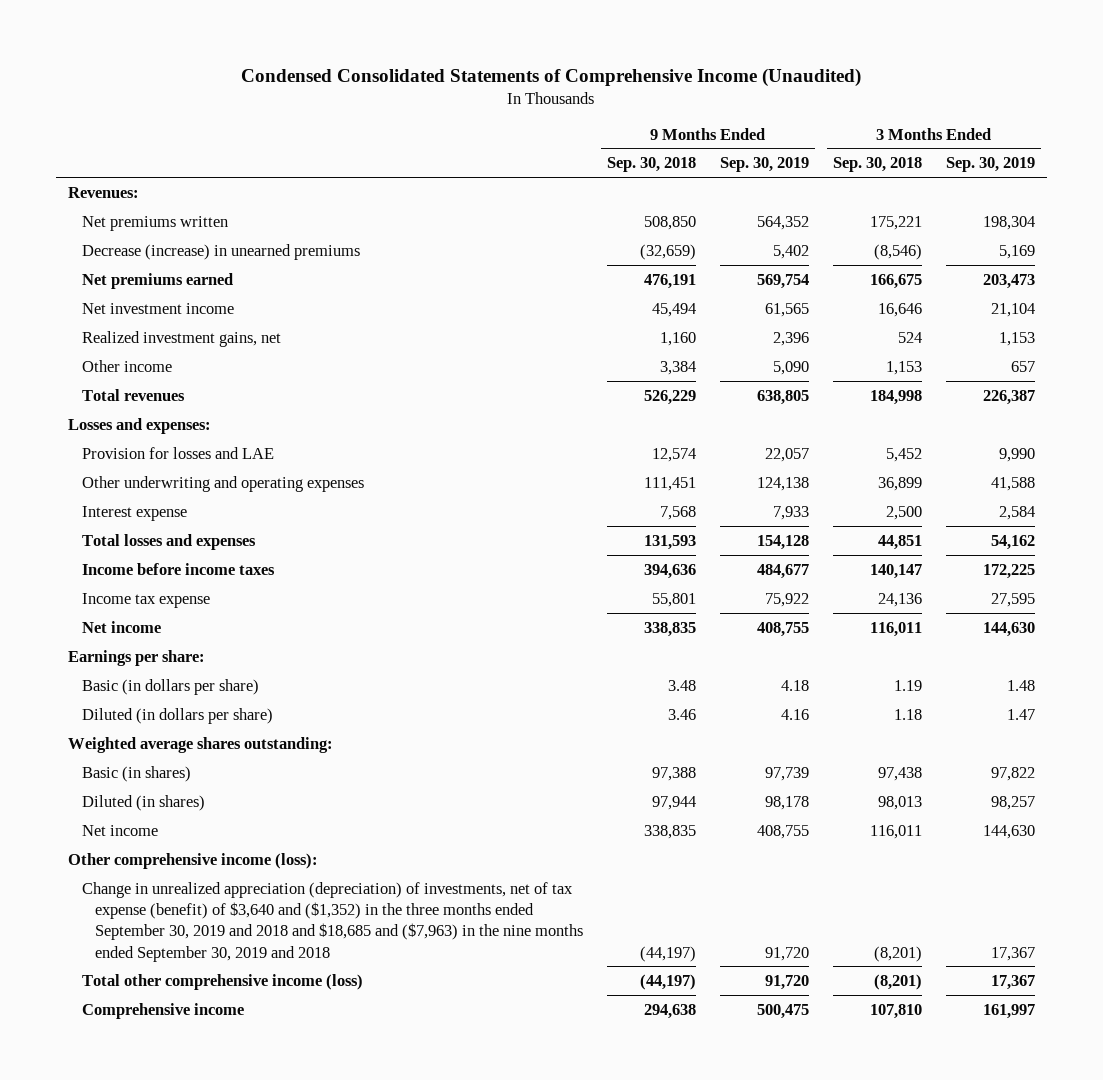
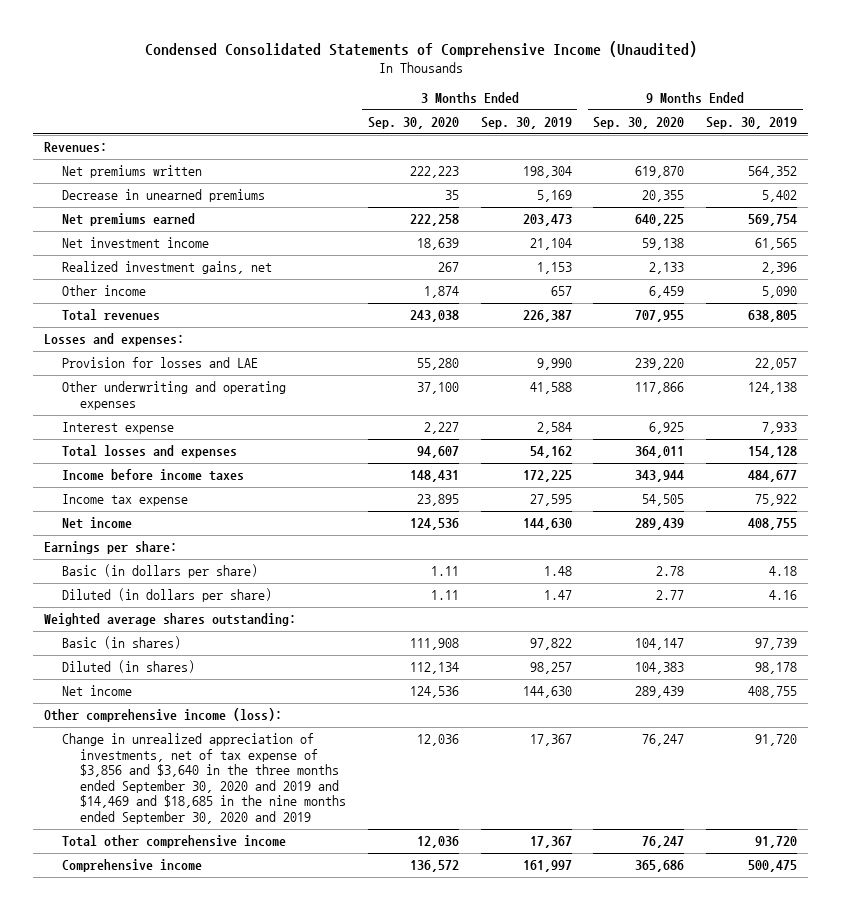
- | 9 Months Ended Sep. 30, 2018 | 9 Months Ended Sep. 30, 2019 | 3 Months Ended Sep. 30, 2018 | 3 Months Ended Sep. 30, 2019
+ | 3 Months Ended Sep. 30, 2020 | 3 Months Ended Sep. 30, 2019 | 9 Months Ended Sep. 30, 2020 | 9 Months Ended Sep. 30, 2019
- Decrease (increase) in unearned premiums | (32,659) | 5,402 | (8,546) | 5,169
+ Decrease in unearned premiums | 35 | 5,169 | 20,355 | 5,402
- Change in unrealized appreciation (depreciation) of investments, net of tax expense (benefit) of $3,640 and ($1,352) in the three months ended September 30, 2019 and 2018 and $18,685 and ($7,963) in the nine months ended September 30, 2019 and 2018 | (44,197) | 91,720 | (8,201) | 17,367
- Total other comprehensive income (loss) | (44,197) | 91,720 | (8,201) | 17,367
+ Change in unrealized appreciation of investments, net of tax expense of $3,856 and $3,640 in the three months ended September 30, 2020 and 2019 and $14,469 and $18,685 in the nine months ended September 30, 2020 and 2019 | 12,036 | 17,367 | 76,247 | 91,720
+ Total other comprehensive income | 12,036 | 17,367 | 76,247 | 91,720

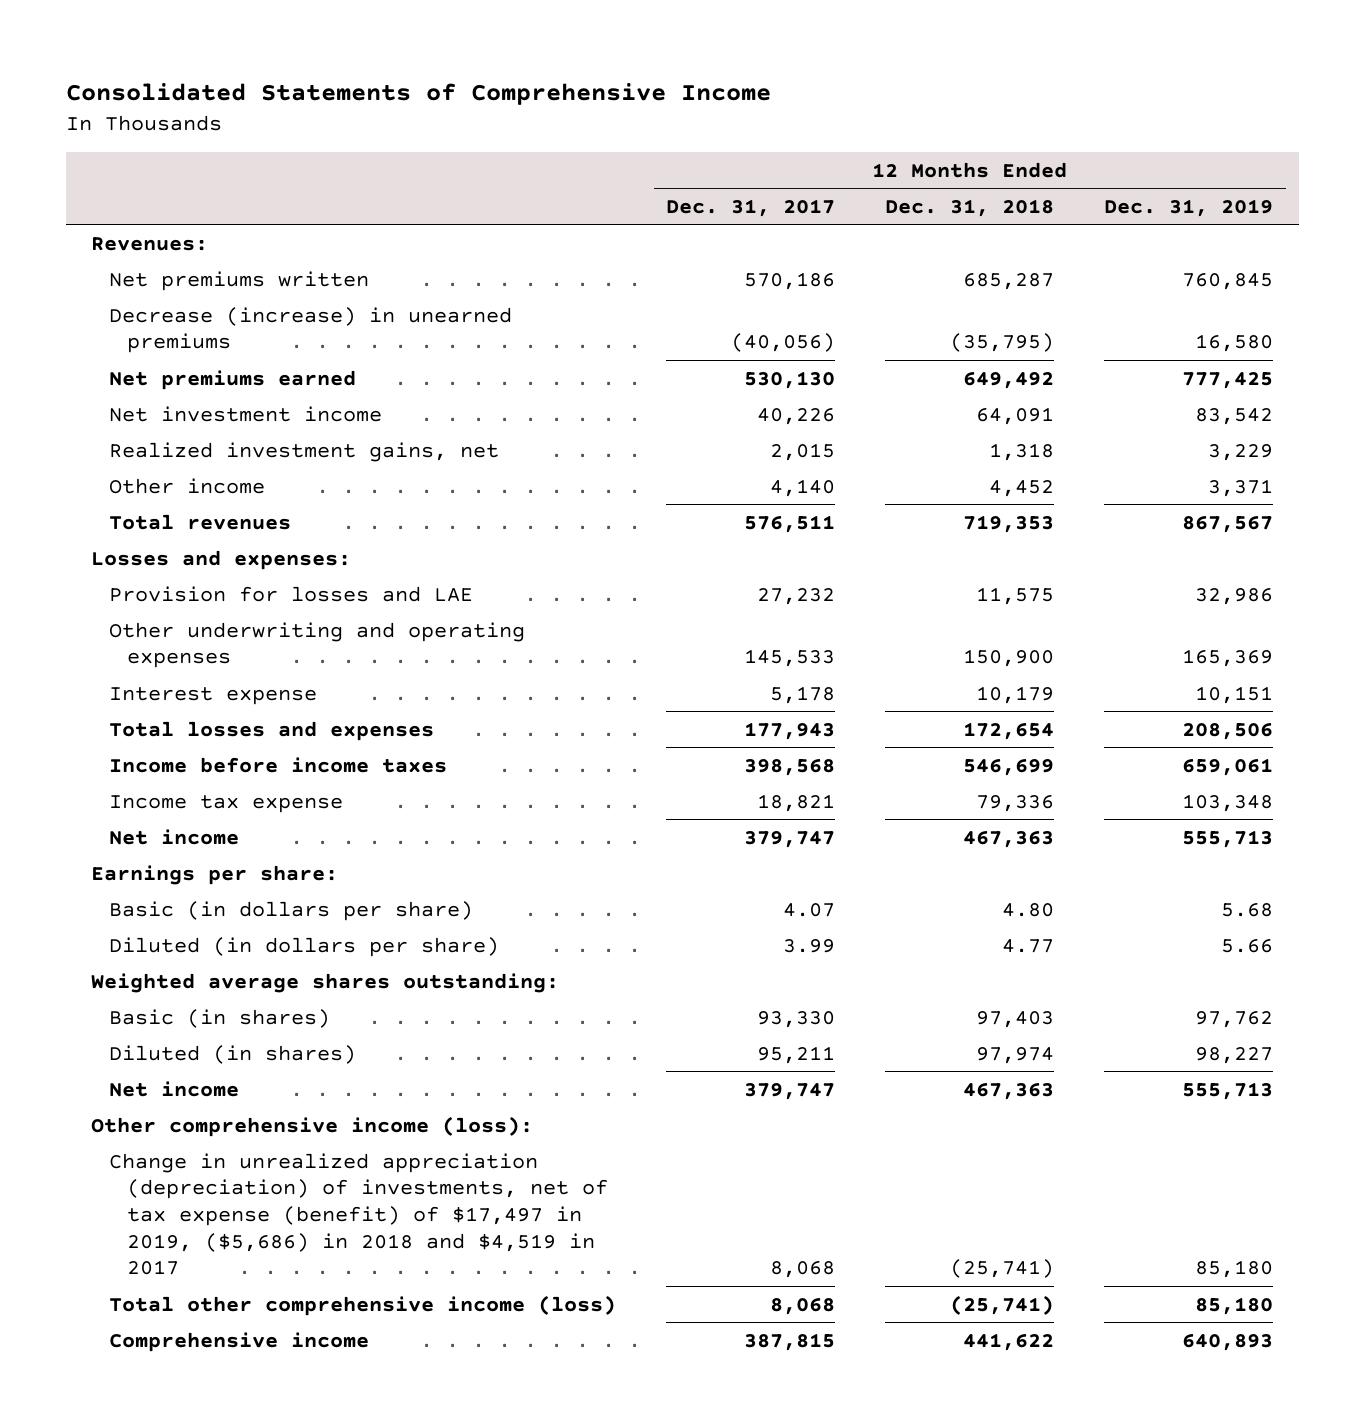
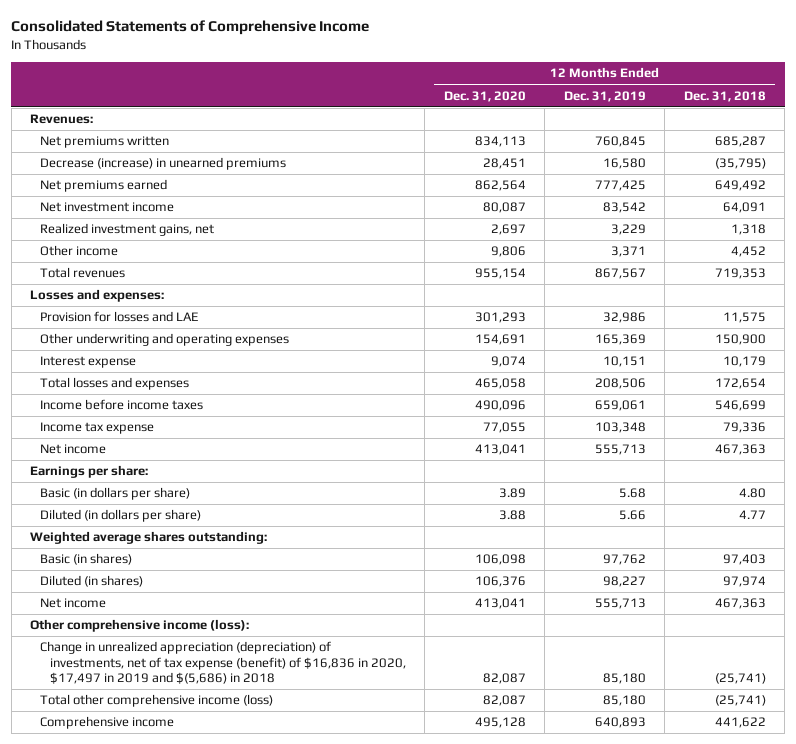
- | 12 Months Ended Dec. 31, 2017 | 12 Months Ended Dec. 31, 2018 | 12 Months Ended Dec. 31, 2019
+ | 12 Months Ended Dec. 31, 2020 | 12 Months Ended Dec. 31, 2019 | 12 Months Ended Dec. 31, 2018
- Change in unrealized appreciation (depreciation) of investments, net of tax expense (benefit) of $17,497 in 2019, ($5,686) in 2018 and $4,519 in 2017 | 8,068 | (25,741) | 85,180
+ Change in unrealized appreciation (depreciation) of investments, net of tax expense (benefit) of $16,836 in 2020, $17,497 in 2019 and $(5,686) in 2018 | 82,087 | 85,180 | (25,741)

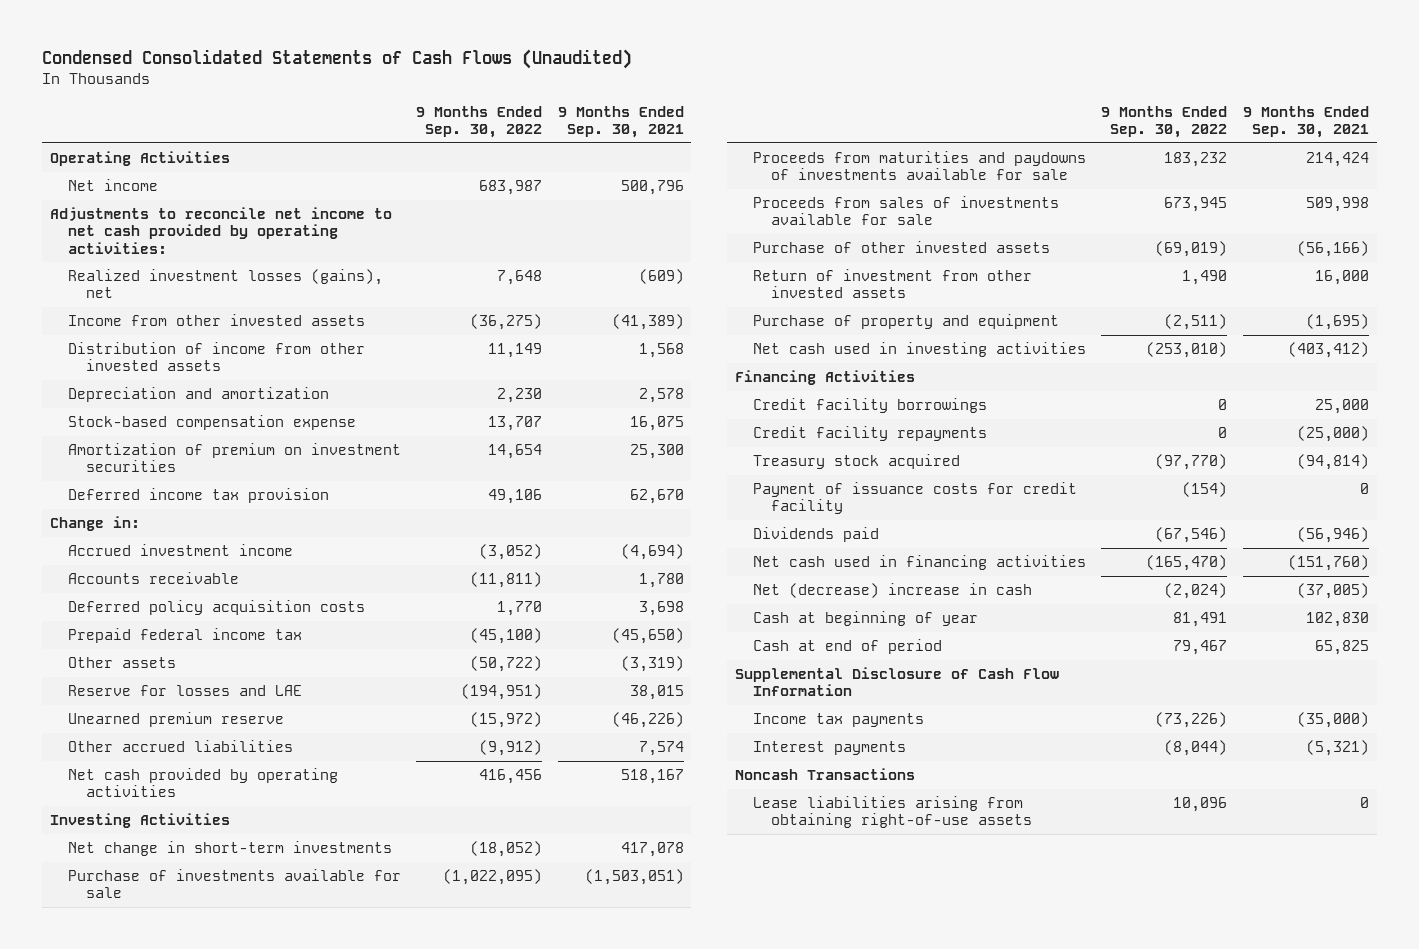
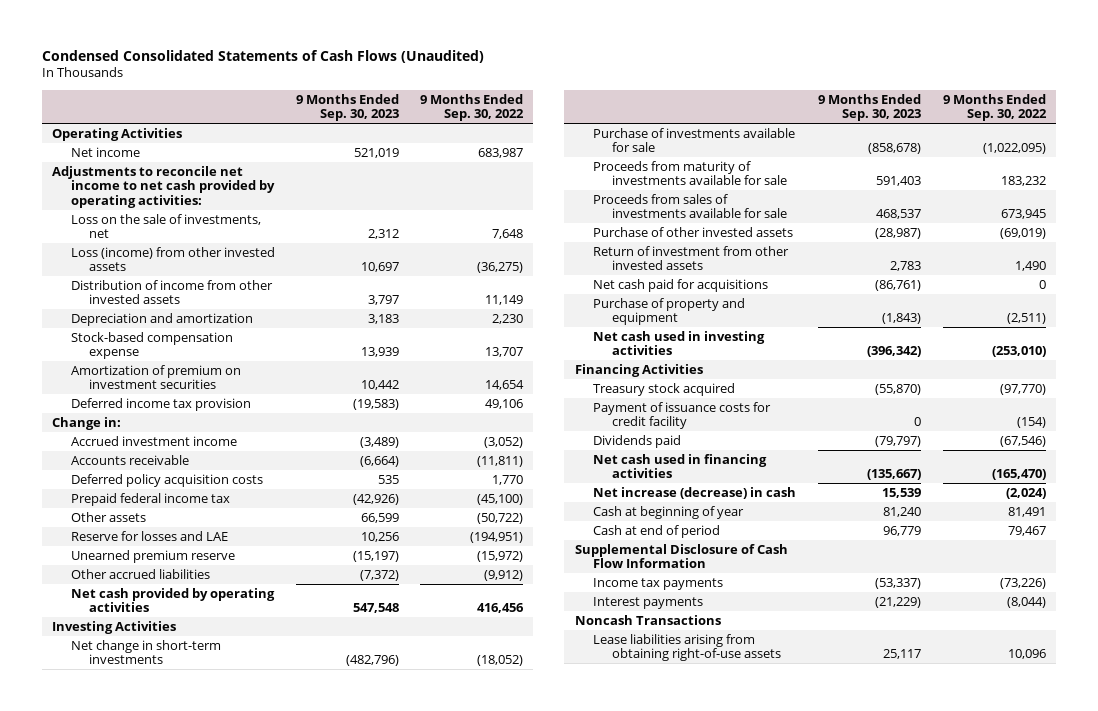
- | 9 Months Ended Sep. 30, 2022 | 9 Months Ended Sep. 30, 2021
+ | 9 Months Ended Sep. 30, 2023 | 9 Months Ended Sep. 30, 2022
- Realized investment losses (gains), net | 7,648 | (609)
- Income from other invested assets | (36,275) | (41,389)
+ Loss on the sale of investments, net | 2,312 | 7,648
+ Loss (income) from other invested assets | 10,697 | (36,275)
- Proceeds from maturities and paydowns of investments available for sale | 183,232 | 214,424
+ Proceeds from maturity of investments available for sale | 591,403 | 183,232
+ Net cash paid for acquisitions | (86,761) | 0
- Credit facility borrowings | 0 | 25,000
- Credit facility repayments | 0 | (25,000)
- Net (decrease) increase in cash | (2,024) | (37,005)
+ Net increase (decrease) in cash | 15,539 | (2,024)

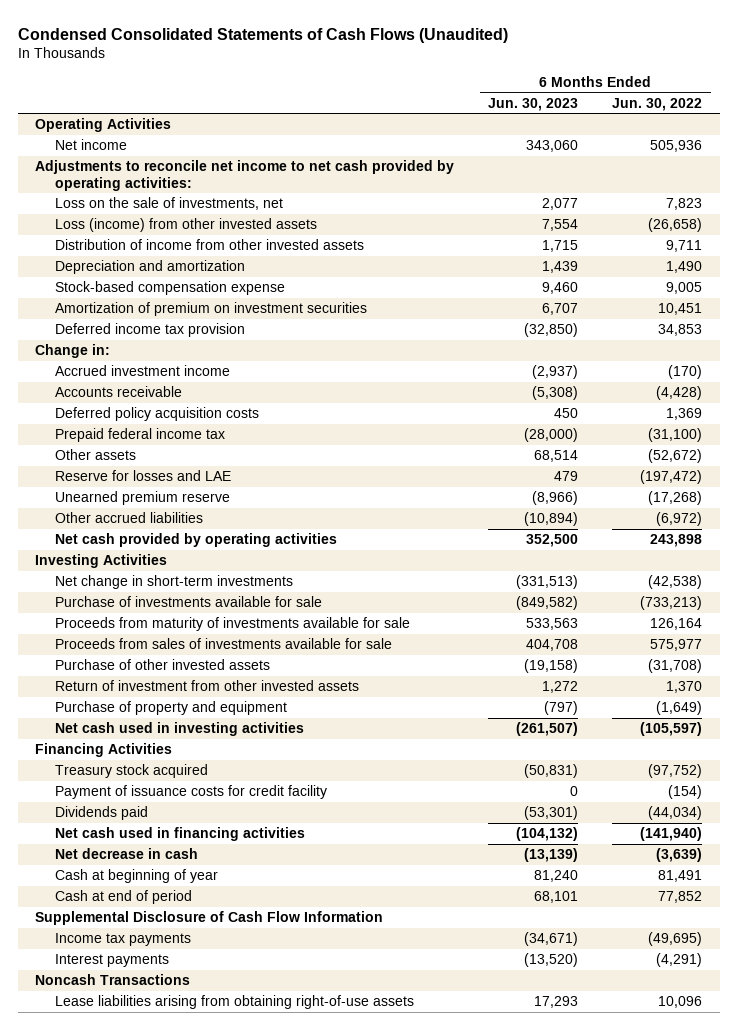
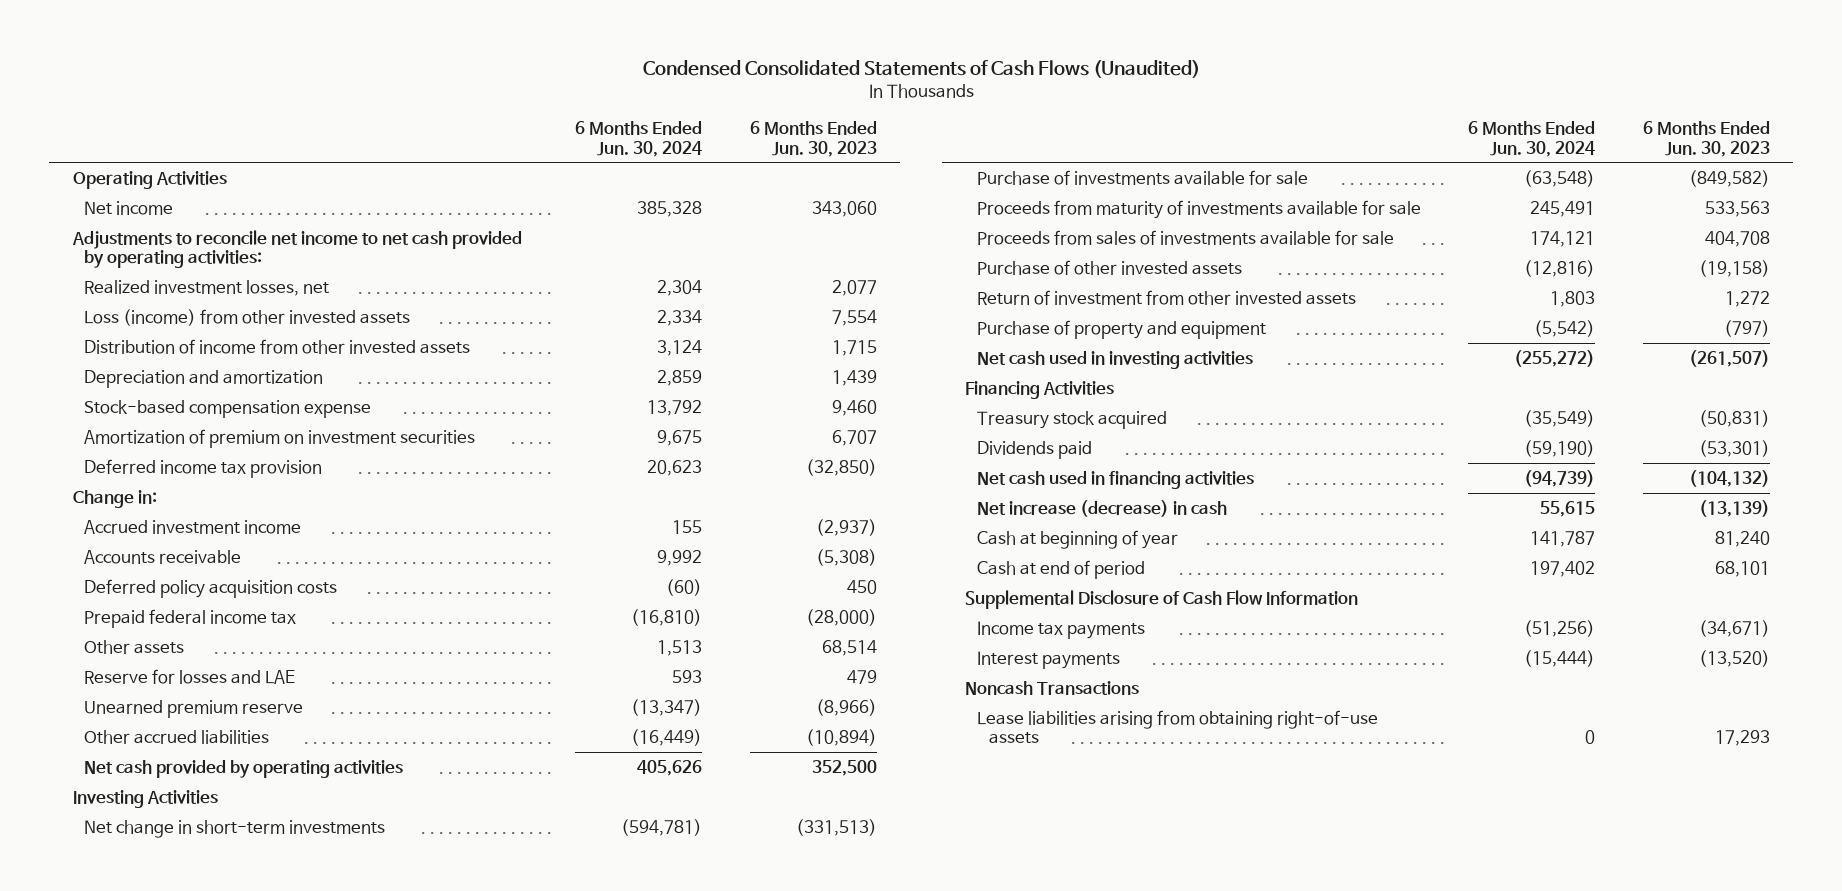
- | 6 Months Ended Jun. 30, 2023 | 6 Months Ended Jun. 30, 2022
+ | 6 Months Ended Jun. 30, 2024 | 6 Months Ended Jun. 30, 2023
- Loss on the sale of investments, net | 2,077 | 7,823
+ Realized investment losses, net | 2,304 | 2,077
- Payment of issuance costs for credit facility | 0 | (154)
- Net decrease in cash | (13,139) | (3,639)
+ Net increase (decrease) in cash | 55,615 | (13,139)

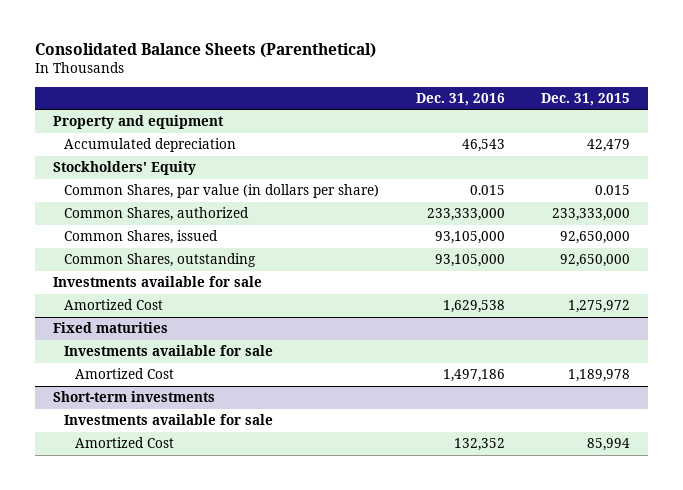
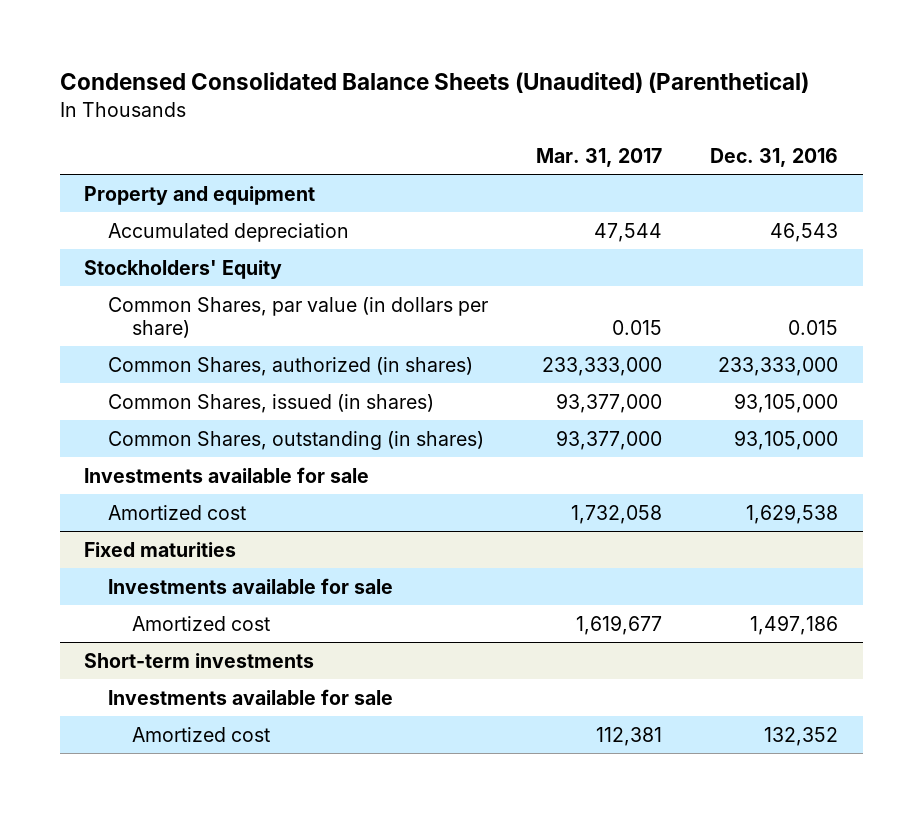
- Consolidated Balance Sheets (Parenthetical)
+ Condensed Consolidated Balance Sheets (Unaudited) (Parenthetical)
- | Dec. 31, 2016 | Dec. 31, 2015
+ | Mar. 31, 2017 | Dec. 31, 2016
- Common Shares, authorized | 233,333,000 | 233,333,000
- Common Shares, issued | 93,105,000 | 92,650,000
- Common Shares, outstanding | 93,105,000 | 92,650,000
+ Common Shares, authorized (in shares) | 233,333,000 | 233,333,000
+ Common Shares, issued (in shares) | 93,377,000 | 93,105,000
+ Common Shares, outstanding (in shares) | 93,377,000 | 93,105,000
- Amortized Cost | 1,629,538 | 1,275,972
+ Amortized cost | 1,732,058 | 1,629,538
@ Fixed maturities
- Amortized Cost | 1,497,186 | 1,189,978
+ Amortized cost | 1,619,677 | 1,497,186
@ Short-term investments
- Amortized Cost | 132,352 | 85,994
+ Amortized cost | 112,381 | 132,352

